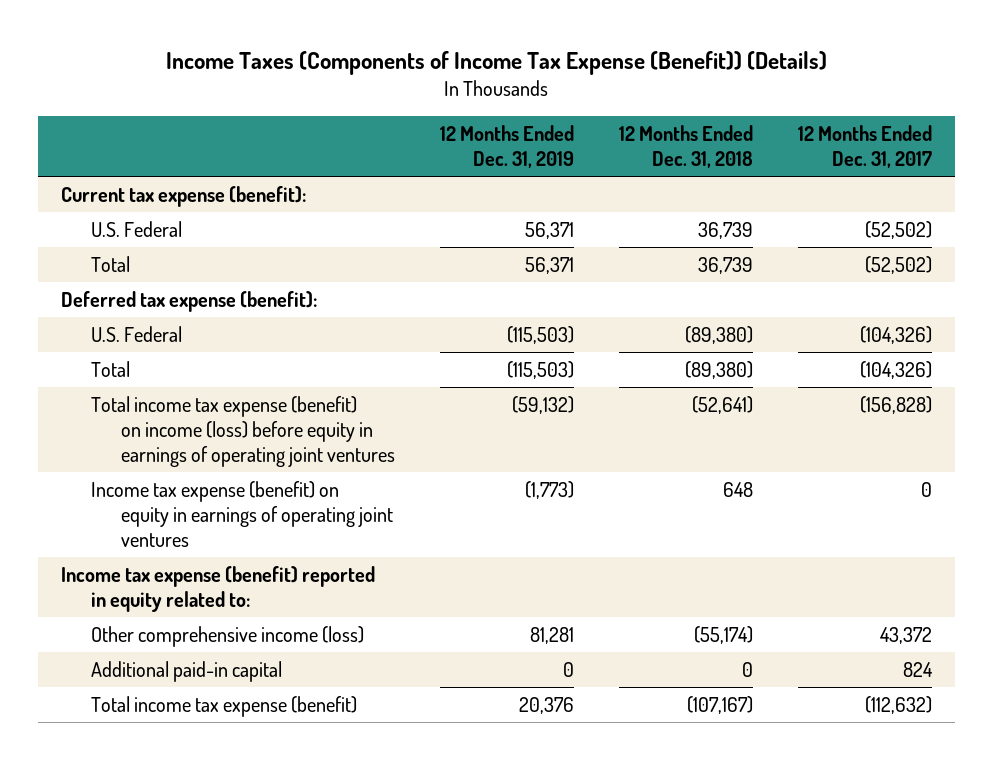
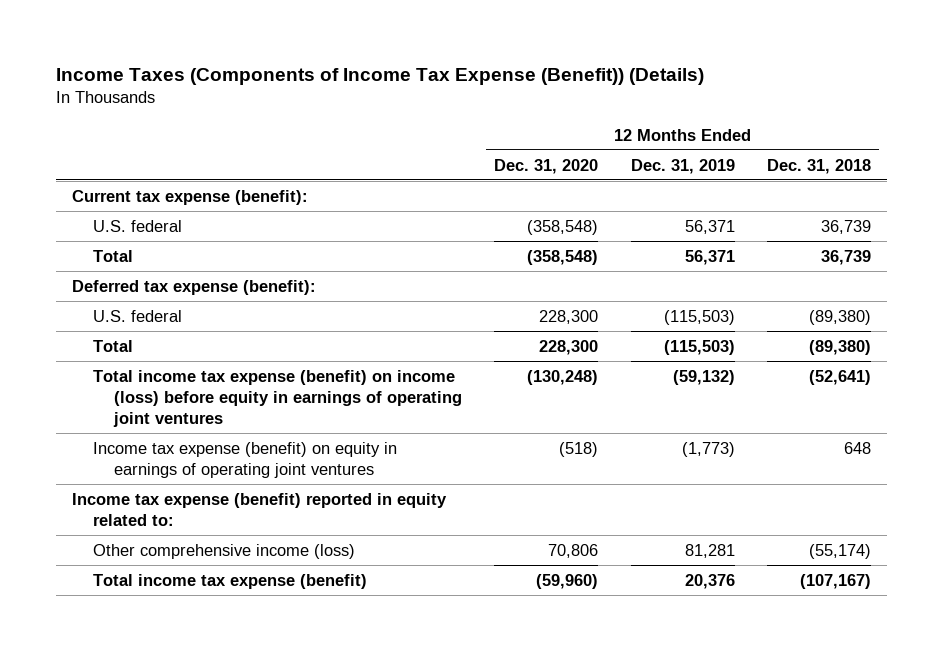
- | 12 Months Ended Dec. 31, 2019 | 12 Months Ended Dec. 31, 2018 | 12 Months Ended Dec. 31, 2017
+ | 12 Months Ended Dec. 31, 2020 | 12 Months Ended Dec. 31, 2019 | 12 Months Ended Dec. 31, 2018
- U.S. Federal | 56,371 | 36,739 | (52,502)
+ U.S. federal | (358,548) | 56,371 | 36,739
- U.S. Federal | (115,503) | (89,380) | (104,326)
+ U.S. federal | 228,300 | (115,503) | (89,380)
- Additional paid-in capital | 0 | 0 | 824

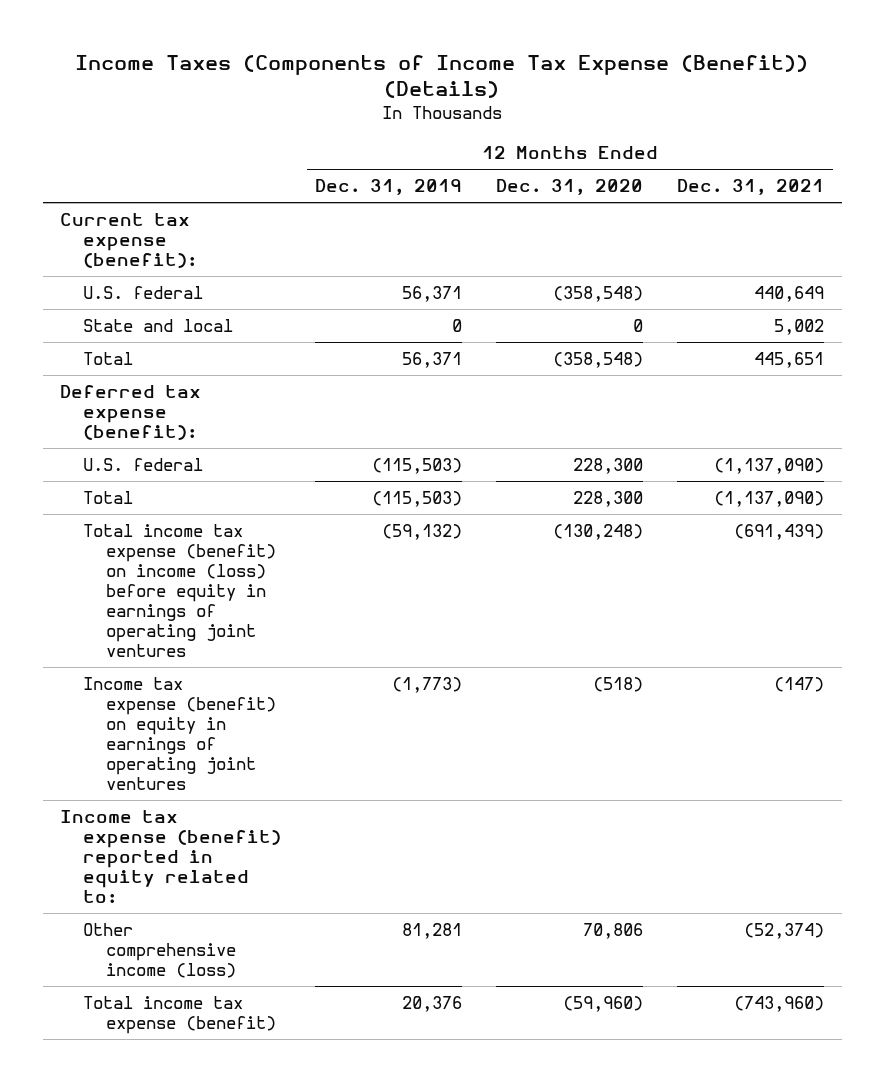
- | 12 Months Ended Dec. 31, 2020 | 12 Months Ended Dec. 31, 2019 | 12 Months Ended Dec. 31, 2018
+ | 12 Months Ended Dec. 31, 2019 | 12 Months Ended Dec. 31, 2020 | 12 Months Ended Dec. 31, 2021
+ State and local | 0 | 0 | 5,002

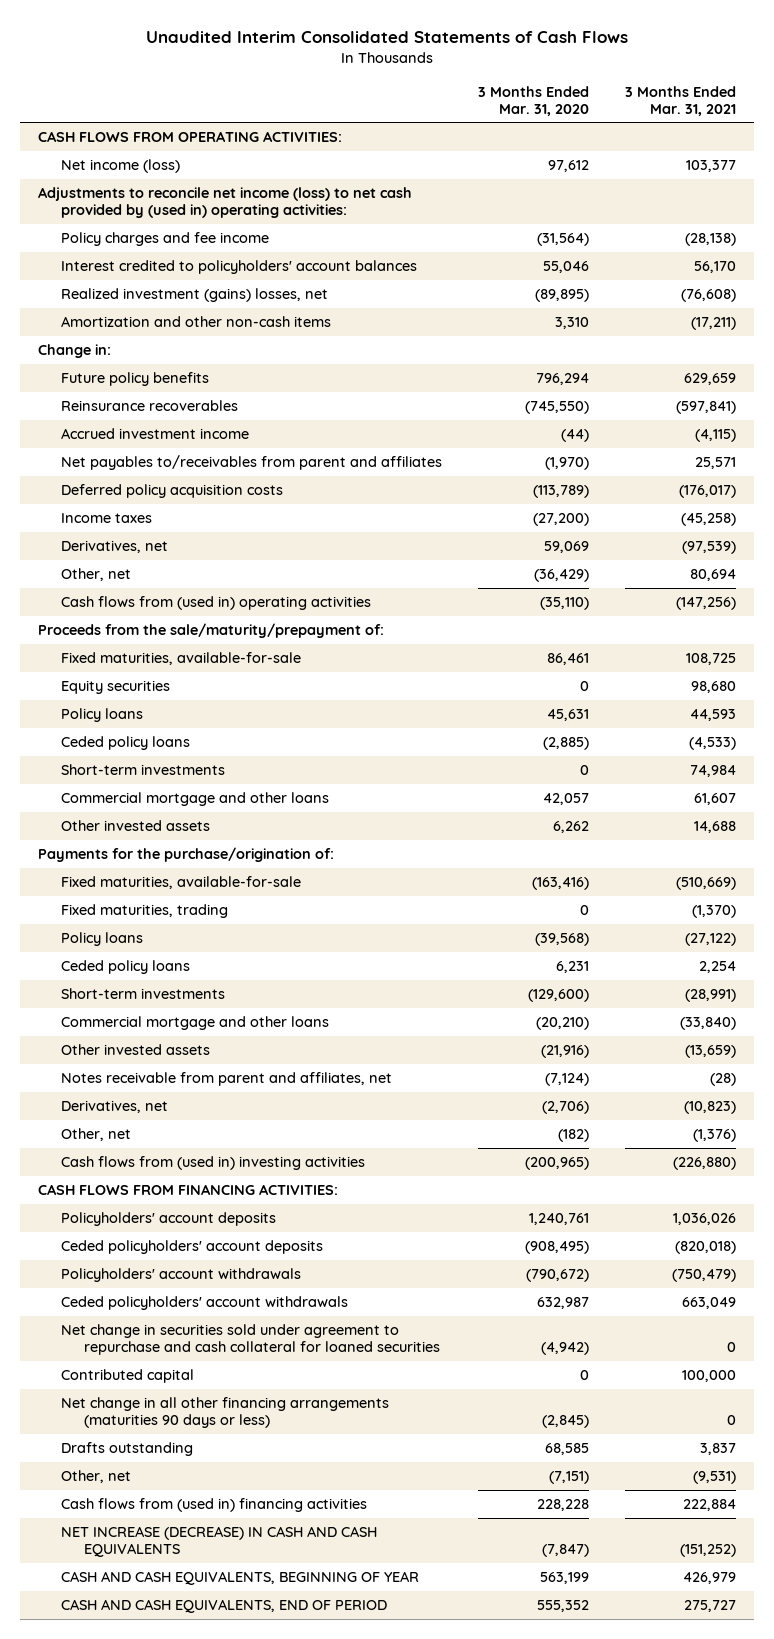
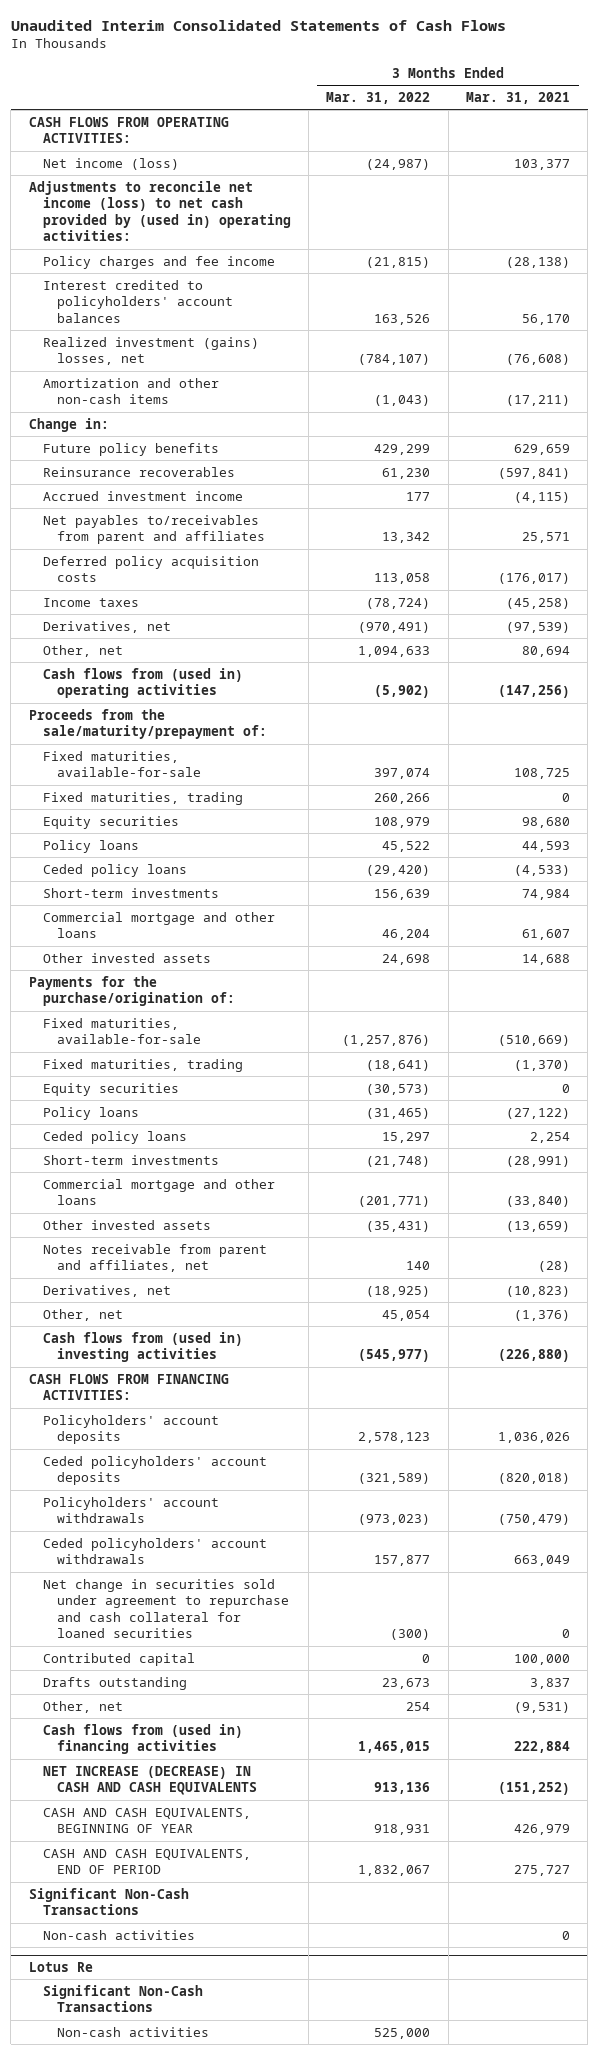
- | 3 Months Ended Mar. 31, 2020 | 3 Months Ended Mar. 31, 2021
+ | 3 Months Ended Mar. 31, 2022 | 3 Months Ended Mar. 31, 2021
+ Fixed maturities, trading | 260,266 | 0
+ Equity securities | (30,573) | 0
- Net change in all other financing arrangements (maturities 90 days or less) | (2,845) | 0
+ Significant Non-Cash Transactions
+ Non-cash activities | | 0
+ Lotus Re
+ Significant Non-Cash Transactions
+ Non-cash activities | 525,000 |

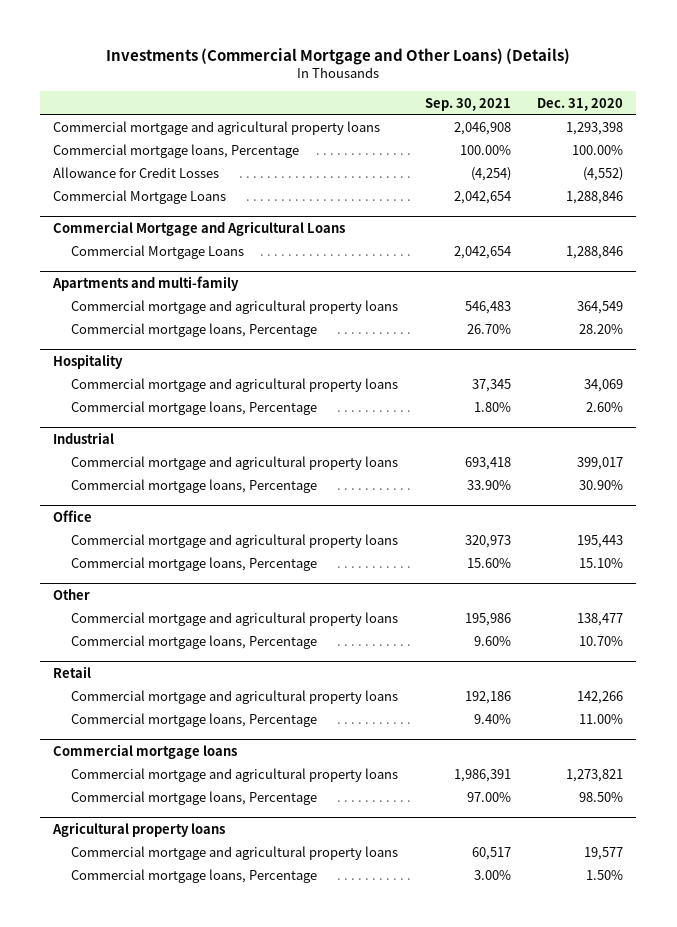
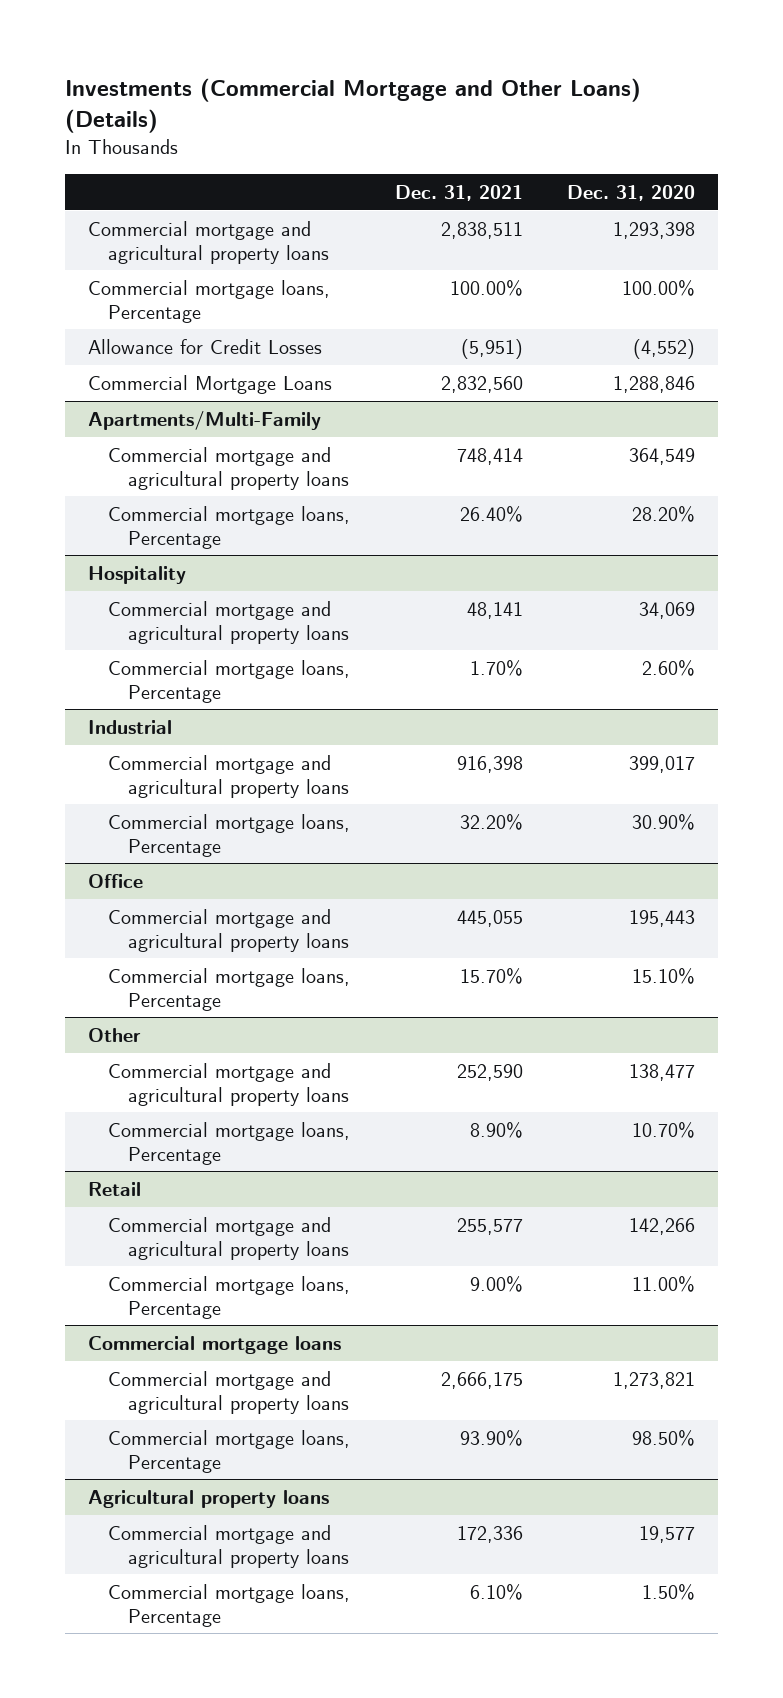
- | Sep. 30, 2021 | Dec. 31, 2020
+ | Dec. 31, 2021 | Dec. 31, 2020
- Commercial Mortgage and Agricultural Loans
- Commercial Mortgage Loans | 2,042,654 | 1,288,846
- Apartments and multi-family
+ Apartments/Multi-Family

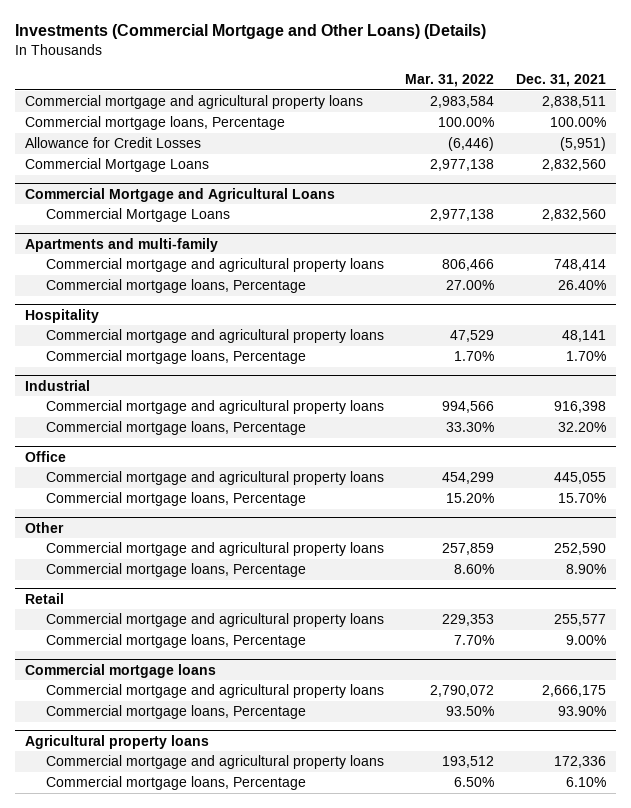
- | Dec. 31, 2021 | Dec. 31, 2020
+ | Mar. 31, 2022 | Dec. 31, 2021
- Apartments/Multi-Family
+ Commercial Mortgage and Agricultural Loans
+ Commercial Mortgage Loans | 2,977,138 | 2,832,560
+ Apartments and multi-family

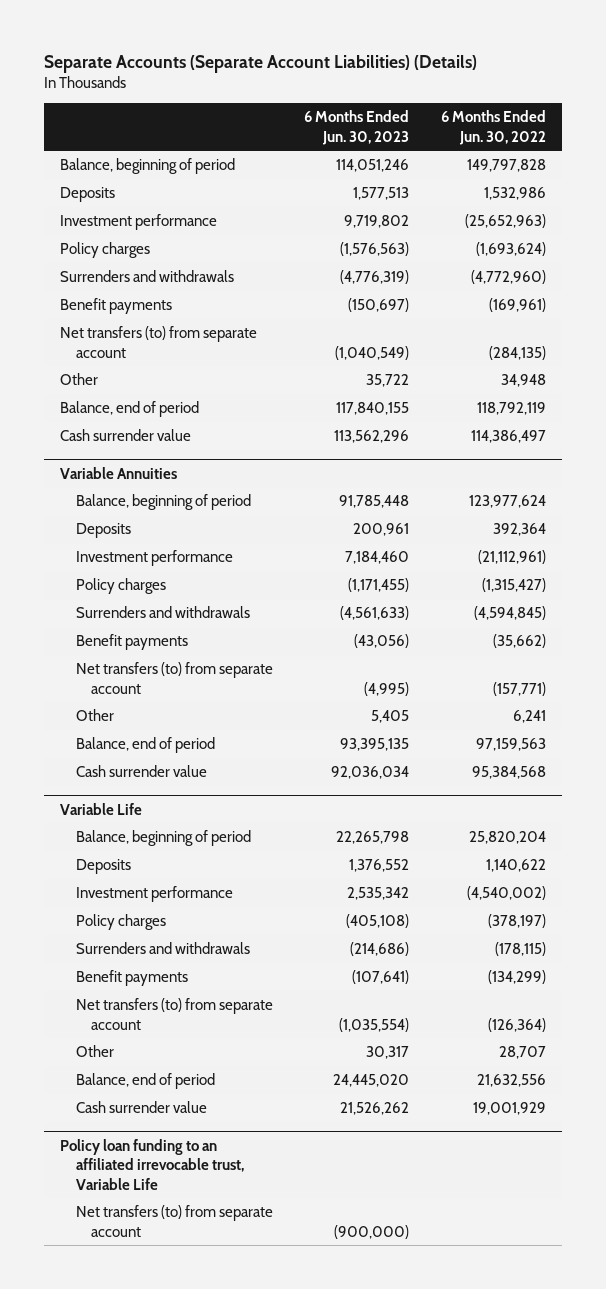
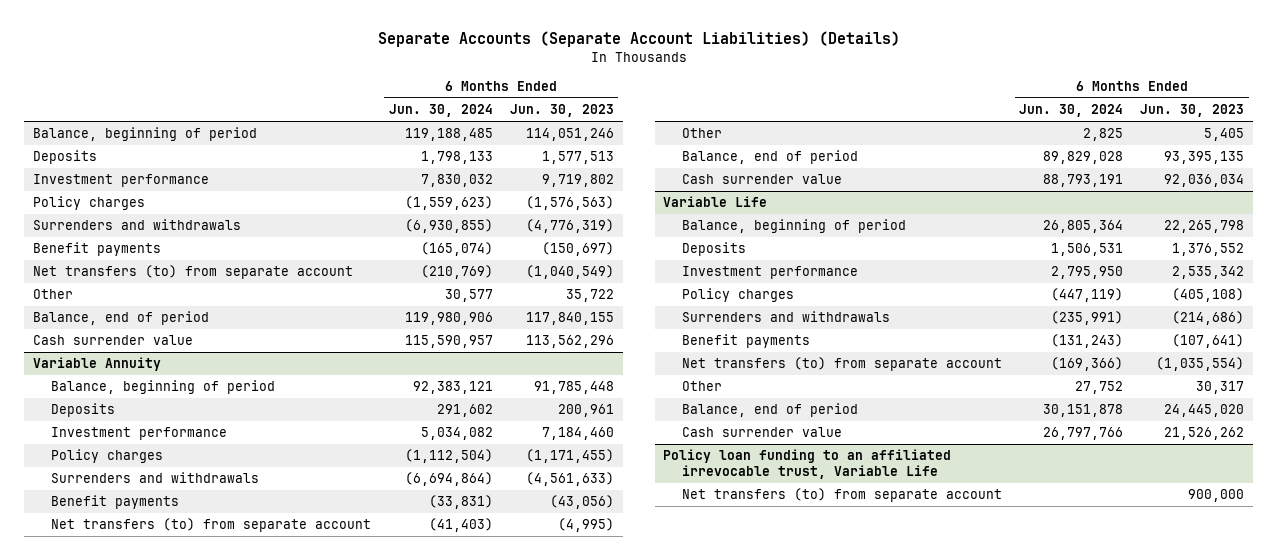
- | 6 Months Ended Jun. 30, 2023 | 6 Months Ended Jun. 30, 2022
+ | 6 Months Ended Jun. 30, 2024 | 6 Months Ended Jun. 30, 2023
- Variable Annuities
+ Variable Annuity
@ Policy loan funding to an affiliated irrevocable trust, Variable Life
- Net transfers (to) from separate account | (900,000) |
+ Net transfers (to) from separate account | | 900,000

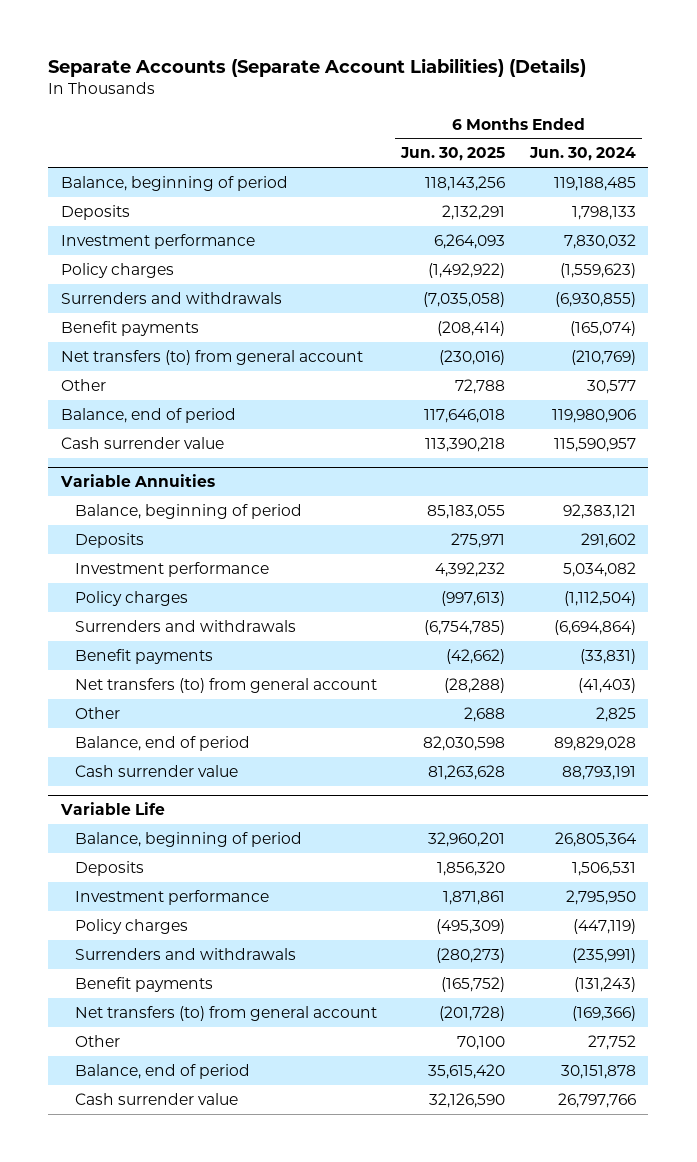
- | 6 Months Ended Jun. 30, 2024 | 6 Months Ended Jun. 30, 2023
+ | 6 Months Ended Jun. 30, 2025 | 6 Months Ended Jun. 30, 2024
- Net transfers (to) from separate account | (210,769) | (1,040,549)
+ Net transfers (to) from general account | (230,016) | (210,769)
- Variable Annuity
+ Variable Annuities
- Net transfers (to) from separate account | (41,403) | (4,995)
+ Net transfers (to) from general account | (28,288) | (41,403)
@ Variable Life
- Net transfers (to) from separate account | (169,366) | (1,035,554)
+ Net transfers (to) from general account | (201,728) | (169,366)
- Policy loan funding to an affiliated irrevocable trust, Variable Life
- Net transfers (to) from separate account | | 900,000

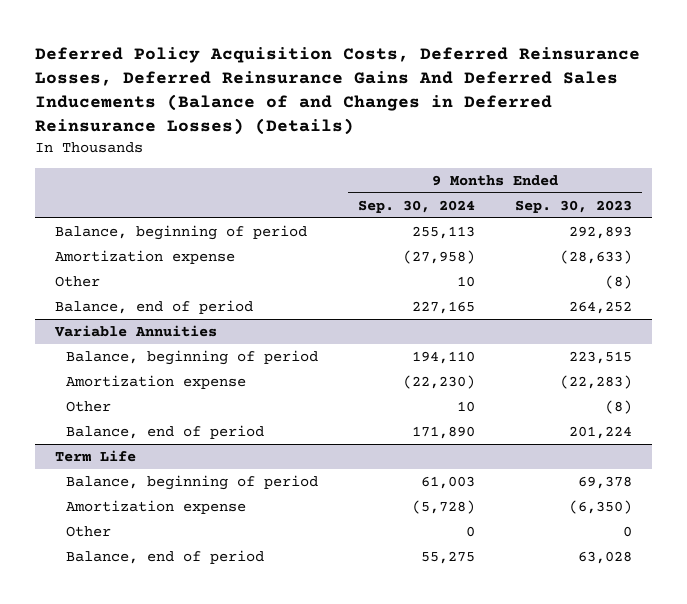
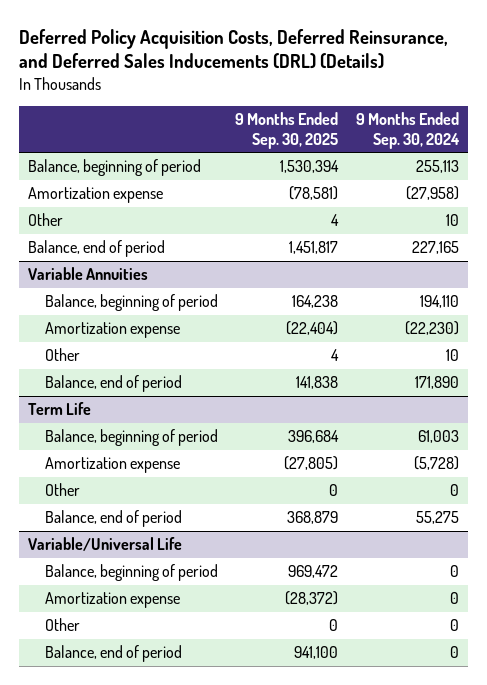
- Deferred Policy Acquisition Costs, Deferred Reinsurance Losses, Deferred Reinsurance Gains And Deferred Sales Inducements (Balance of and Changes in Deferred Reinsurance Losses) (Details)
+ Deferred Policy Acquisition Costs, Deferred Reinsurance, and Deferred Sales Inducements (DRL) (Details)
- | 9 Months Ended Sep. 30, 2024 | 9 Months Ended Sep. 30, 2023
+ | 9 Months Ended Sep. 30, 2025 | 9 Months Ended Sep. 30, 2024
+ Variable/Universal Life
+ Balance, beginning of period | 969,472 | 0
+ Amortization expense | (28,372) | 0
+ Other | 0 | 0
+ Balance, end of period | 941,100 | 0

